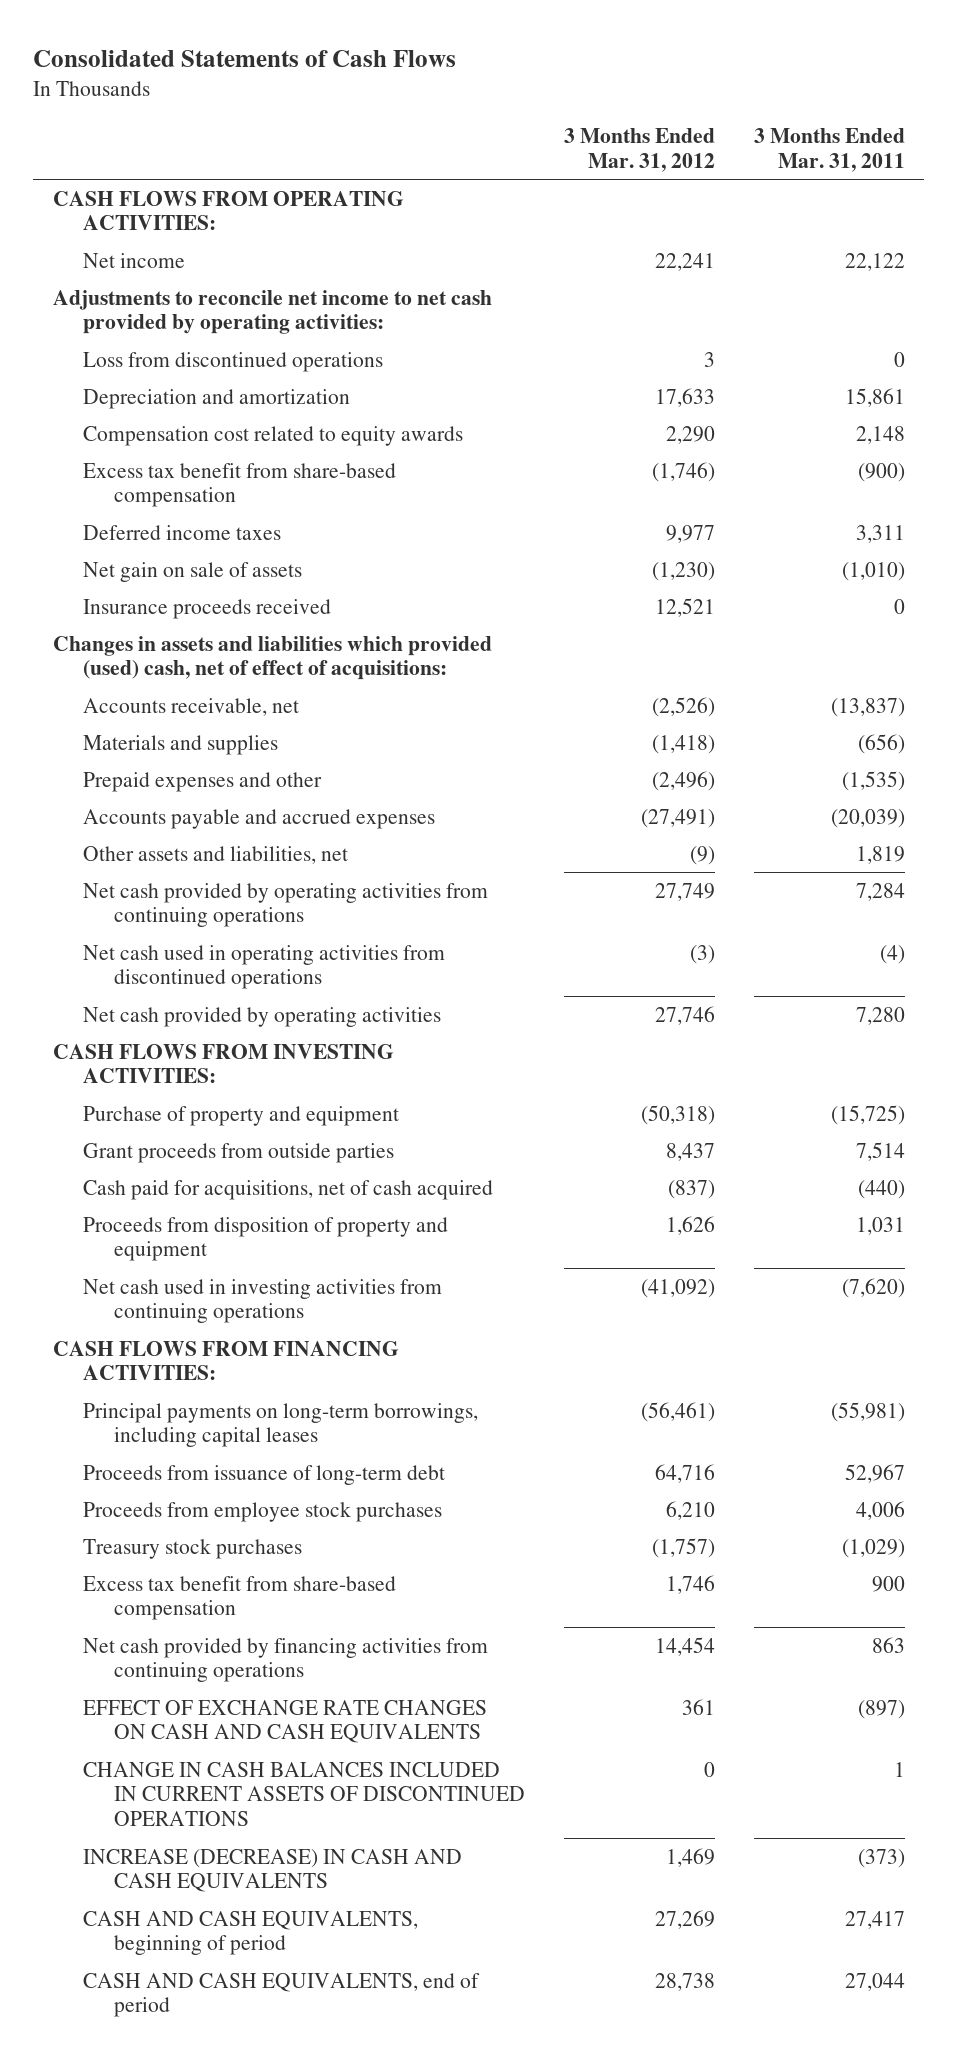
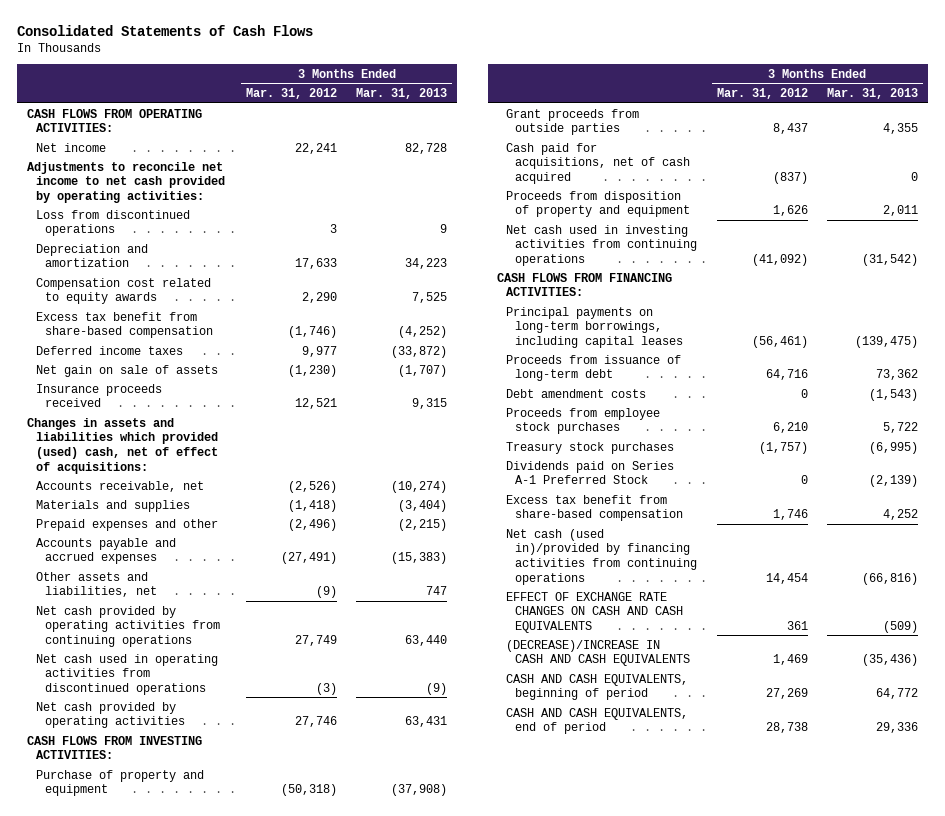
- | 3 Months Ended Mar. 31, 2012 | 3 Months Ended Mar. 31, 2011
+ | 3 Months Ended Mar. 31, 2012 | 3 Months Ended Mar. 31, 2013
+ Debt amendment costs | 0 | (1,543)
+ Dividends paid on Series A-1 Preferred Stock | 0 | (2,139)
- Net cash provided by financing activities from continuing operations | 14,454 | 863
+ Net cash (used in)/provided by financing activities from continuing operations | 14,454 | (66,816)
- CHANGE IN CASH BALANCES INCLUDED IN CURRENT ASSETS OF DISCONTINUED OPERATIONS | 0 | 1
- INCREASE (DECREASE) IN CASH AND CASH EQUIVALENTS | 1,469 | (373)
+ (DECREASE)/INCREASE IN CASH AND CASH EQUIVALENTS | 1,469 | (35,436)

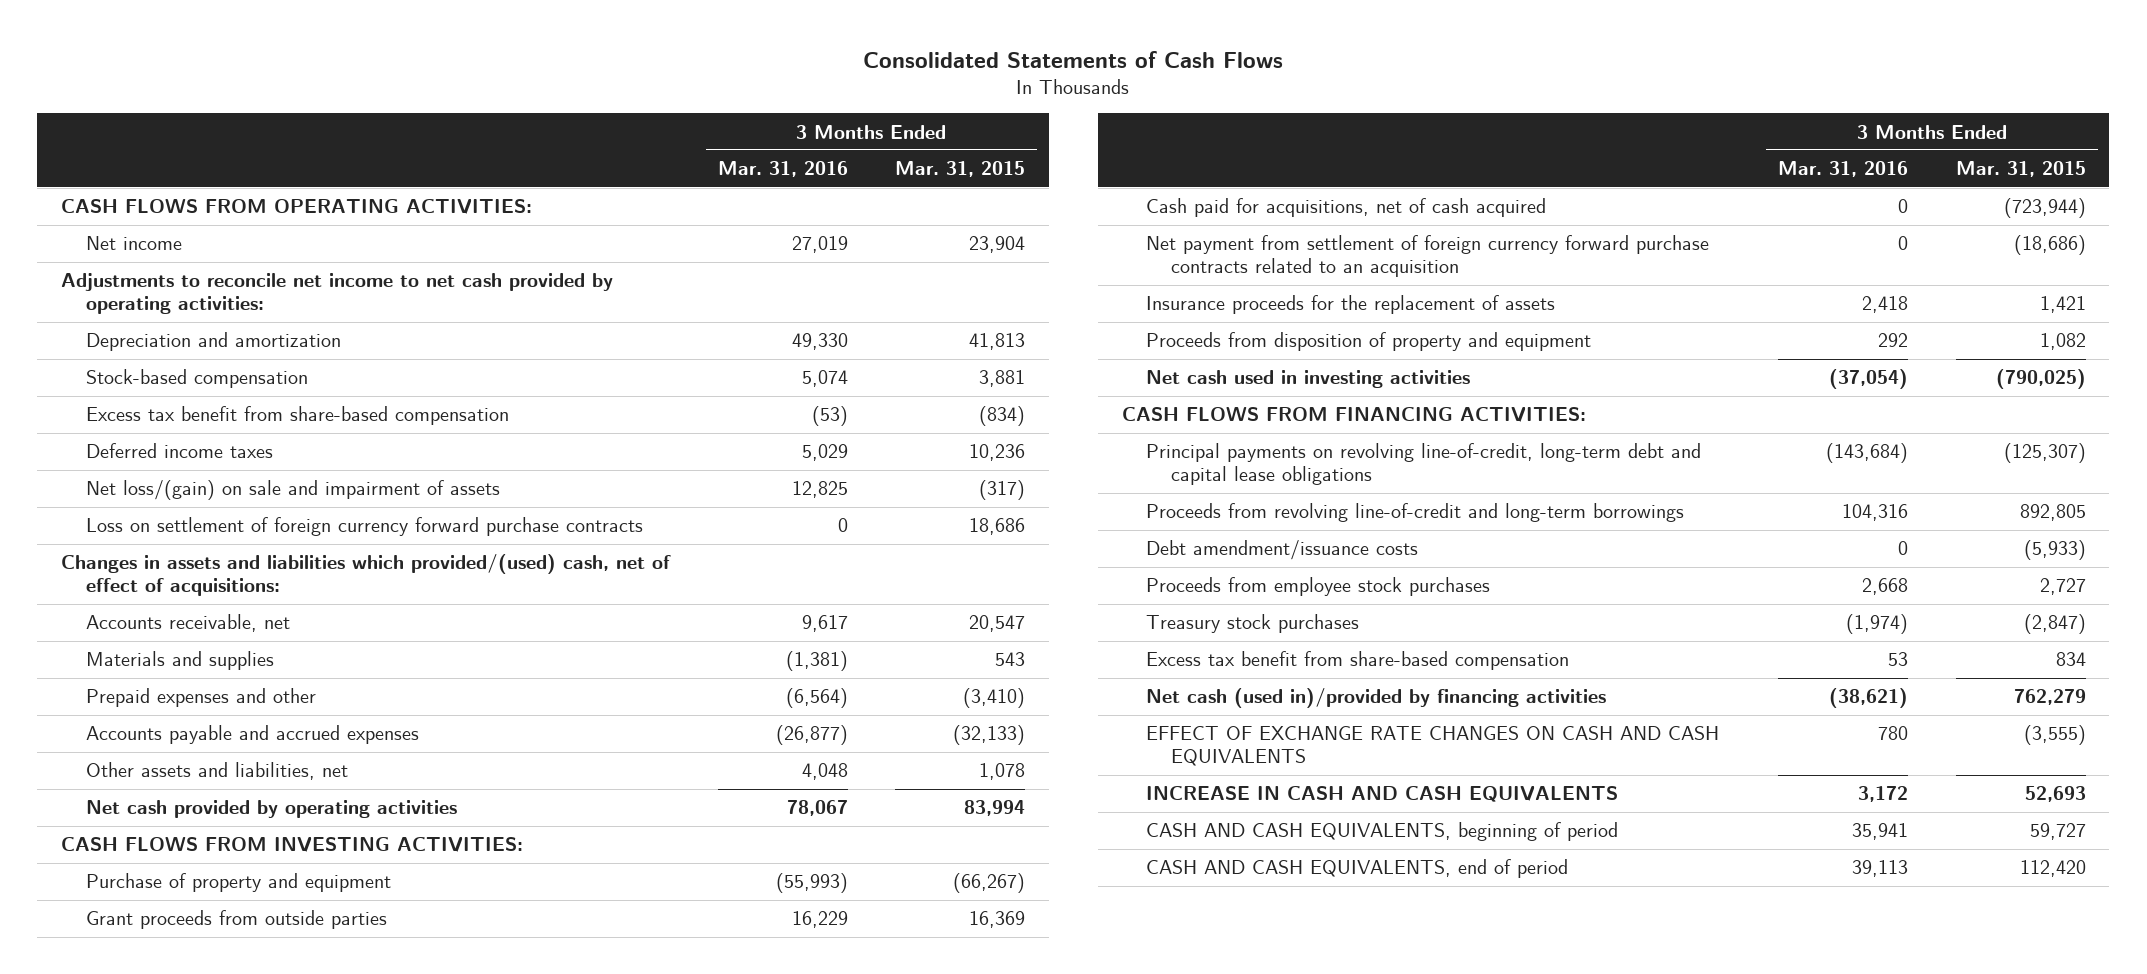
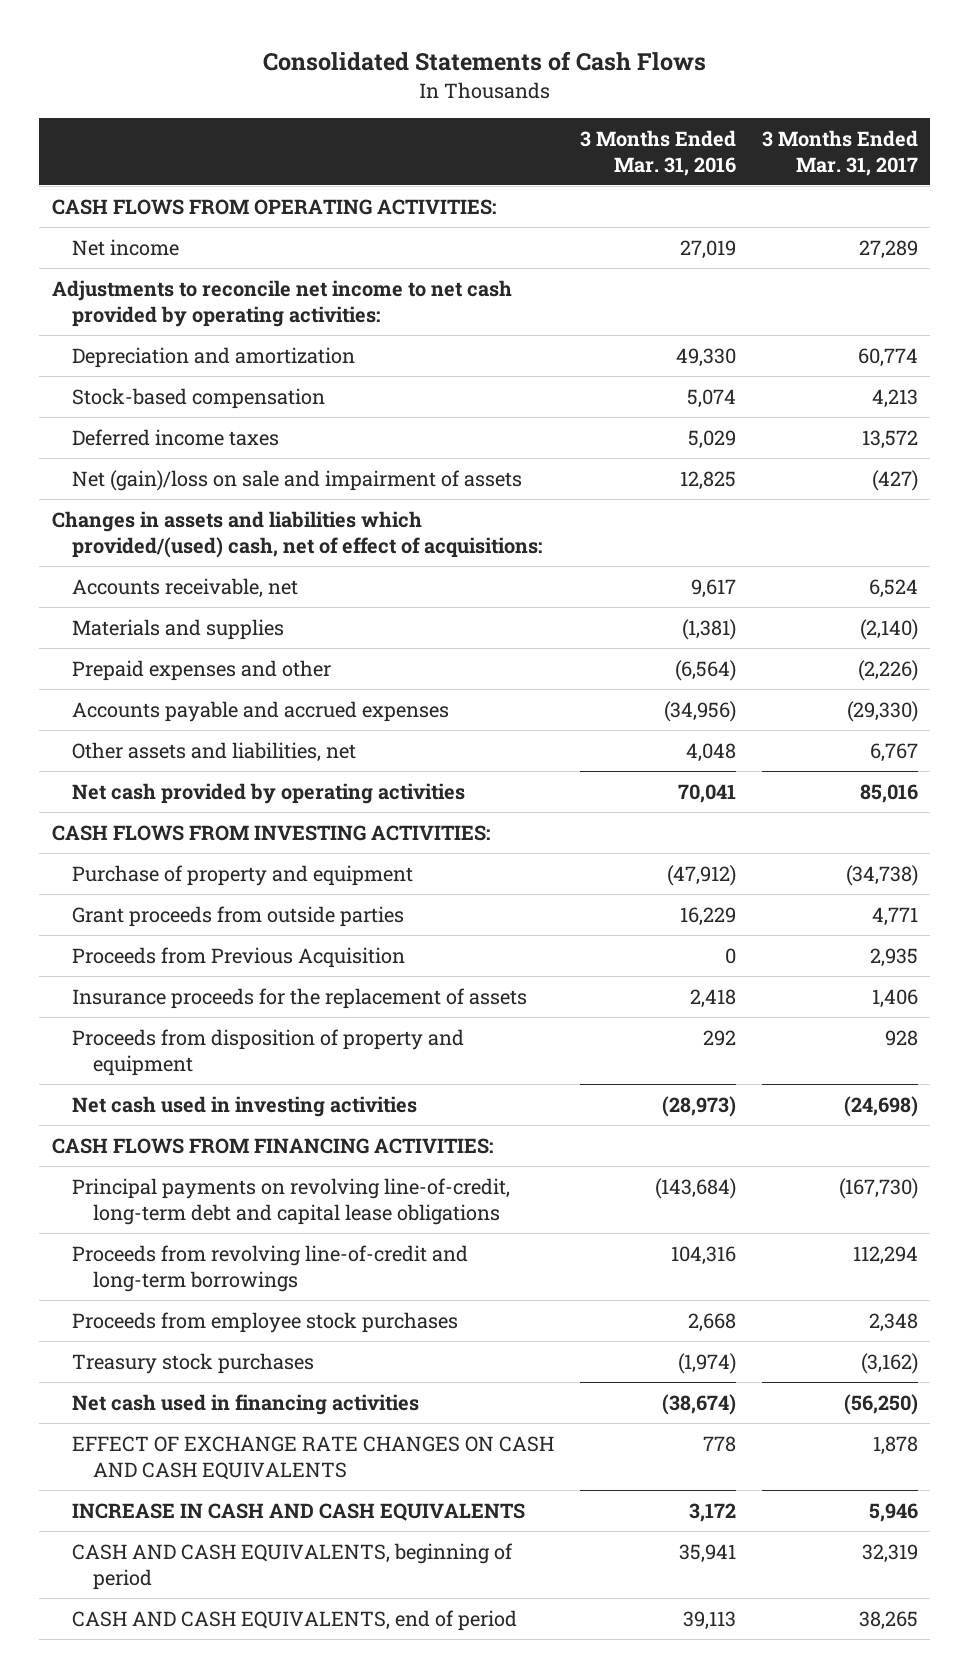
- | 3 Months Ended Mar. 31, 2016 | 3 Months Ended Mar. 31, 2015
+ | 3 Months Ended Mar. 31, 2016 | 3 Months Ended Mar. 31, 2017
- Excess tax benefit from share-based compensation | (53) | (834)
- Net loss/(gain) on sale and impairment of assets | 12,825 | (317)
- Loss on settlement of foreign currency forward purchase contracts | 0 | 18,686
+ Net (gain)/loss on sale and impairment of assets | 12,825 | (427)
- Accounts payable and accrued expenses | (26,877) | (32,133)
+ Accounts payable and accrued expenses | (34,956) | (29,330)
- Net cash provided by operating activities | 78,067 | 83,994
+ Net cash provided by operating activities | 70,041 | 85,016
- Purchase of property and equipment | (55,993) | (66,267)
+ Purchase of property and equipment | (47,912) | (34,738)
- Cash paid for acquisitions, net of cash acquired | 0 | (723,944)
- Net payment from settlement of foreign currency forward purchase contracts related to an acquisition | 0 | (18,686)
+ Proceeds from Previous Acquisition | 0 | 2,935
- Net cash used in investing activities | (37,054) | (790,025)
+ Net cash used in investing activities | (28,973) | (24,698)
- Debt amendment/issuance costs | 0 | (5,933)
- Excess tax benefit from share-based compensation | 53 | 834
- Net cash (used in)/provided by financing activities | (38,621) | 762,279
- EFFECT OF EXCHANGE RATE CHANGES ON CASH AND CASH EQUIVALENTS | 780 | (3,555)
+ Net cash used in financing activities | (38,674) | (56,250)
+ EFFECT OF EXCHANGE RATE CHANGES ON CASH AND CASH EQUIVALENTS | 778 | 1,878

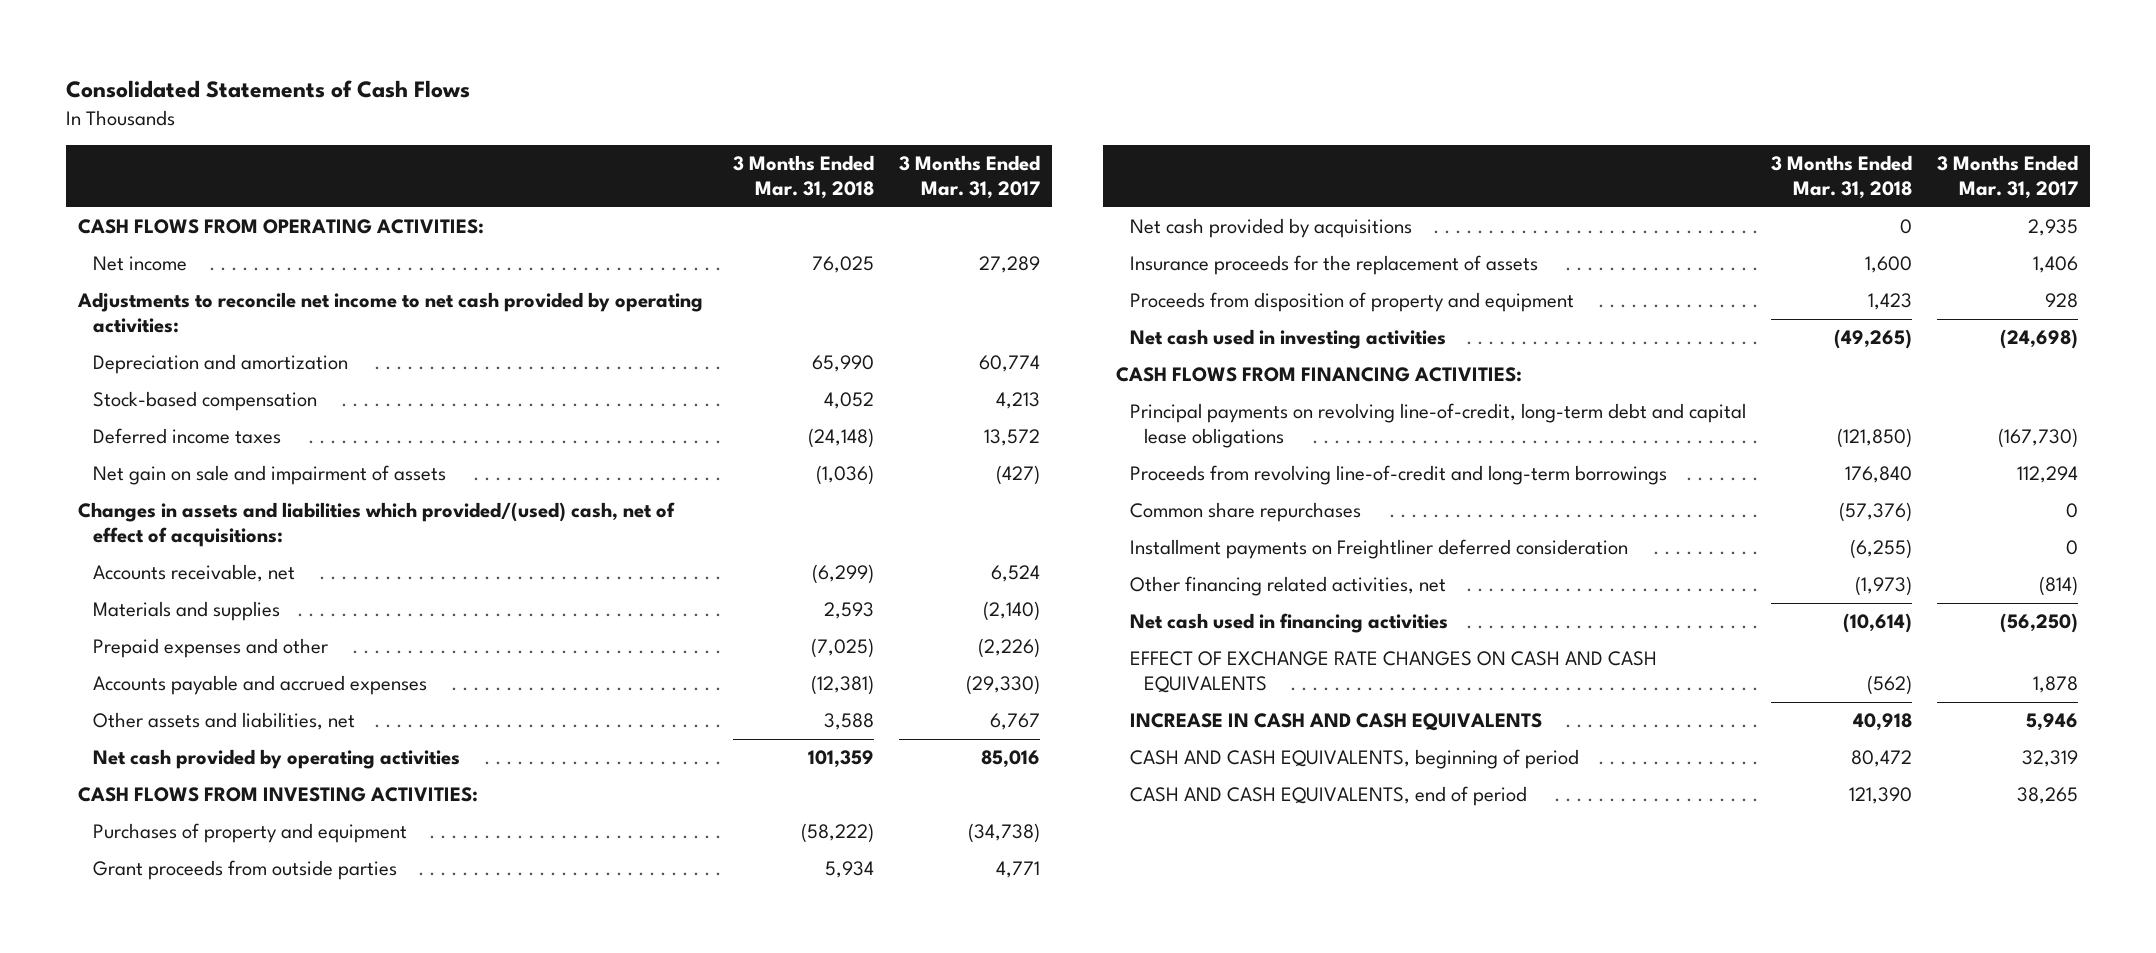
- | 3 Months Ended Mar. 31, 2016 | 3 Months Ended Mar. 31, 2017
+ | 3 Months Ended Mar. 31, 2018 | 3 Months Ended Mar. 31, 2017
- Net (gain)/loss on sale and impairment of assets | 12,825 | (427)
+ Net gain on sale and impairment of assets | (1,036) | (427)
- Purchase of property and equipment | (47,912) | (34,738)
+ Purchases of property and equipment | (58,222) | (34,738)
- Proceeds from Previous Acquisition | 0 | 2,935
+ Net cash provided by acquisitions | 0 | 2,935
- Proceeds from employee stock purchases | 2,668 | 2,348
- Treasury stock purchases | (1,974) | (3,162)
+ Common share repurchases | (57,376) | 0
+ Installment payments on Freightliner deferred consideration | (6,255) | 0
+ Other financing related activities, net | (1,973) | (814)

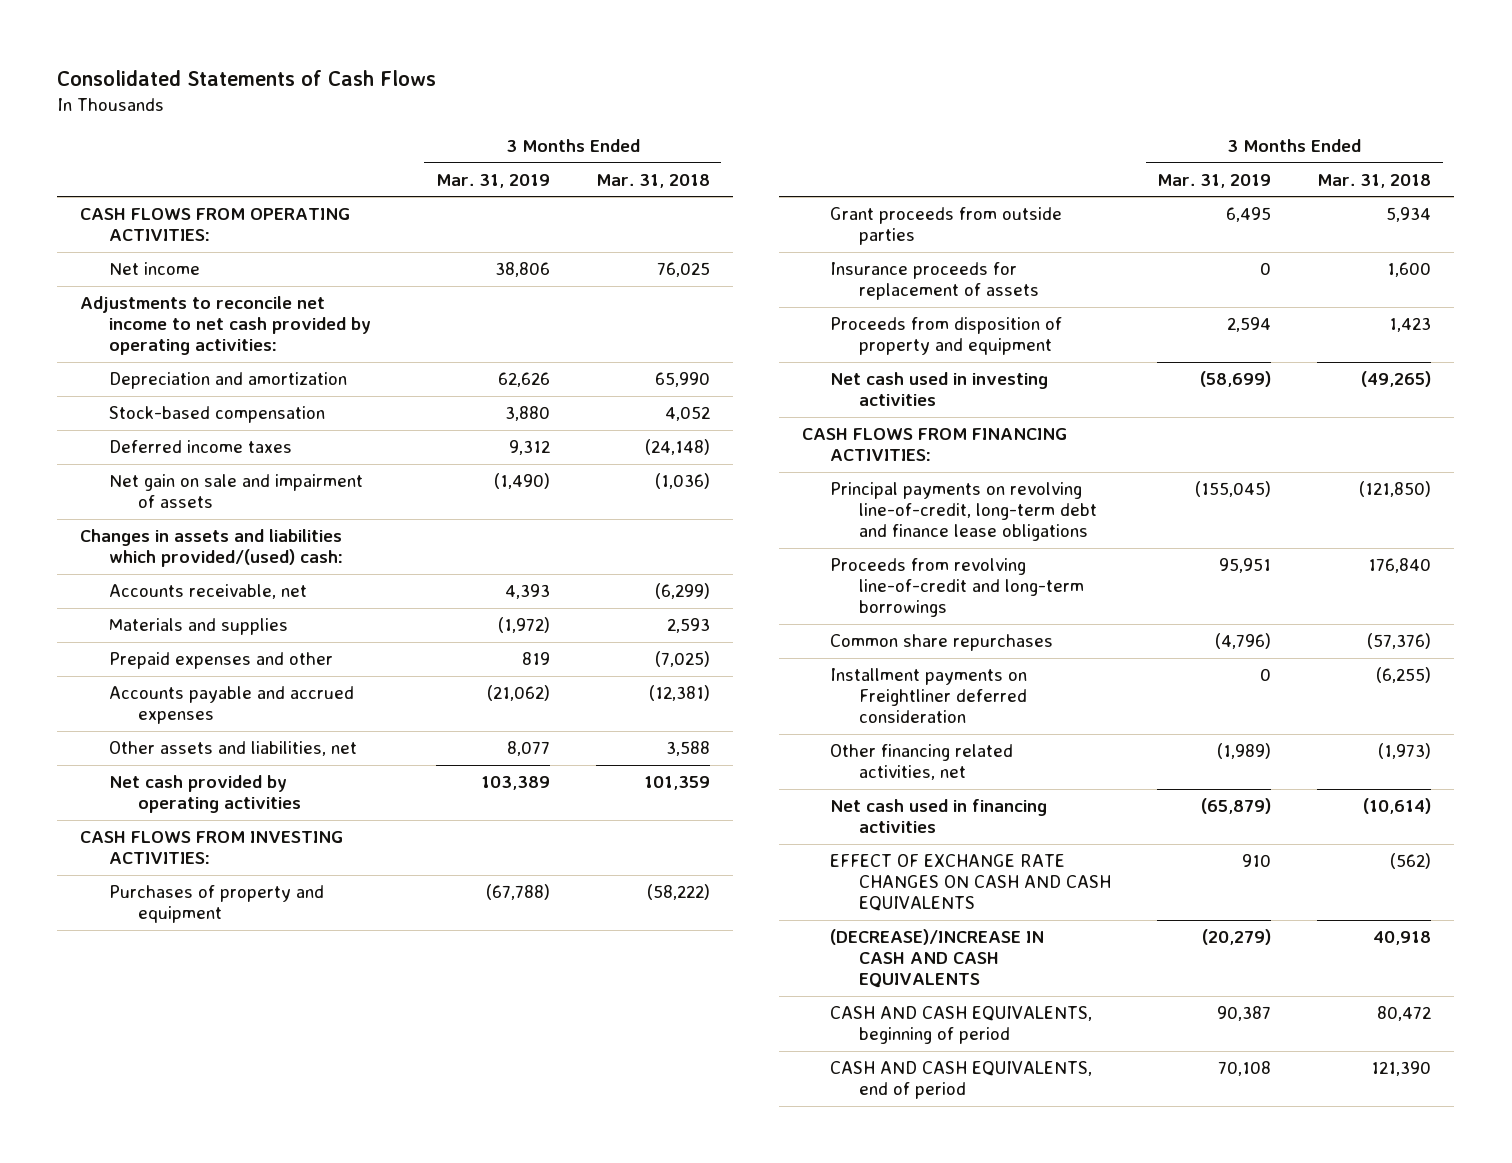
- | 3 Months Ended Mar. 31, 2018 | 3 Months Ended Mar. 31, 2017
+ | 3 Months Ended Mar. 31, 2019 | 3 Months Ended Mar. 31, 2018
- Changes in assets and liabilities which provided/(used) cash, net of effect of acquisitions:
+ Changes in assets and liabilities which provided/(used) cash:
- Net cash provided by acquisitions | 0 | 2,935
- Insurance proceeds for the replacement of assets | 1,600 | 1,406
+ Insurance proceeds for replacement of assets | 0 | 1,600
- Principal payments on revolving line-of-credit, long-term debt and capital lease obligations | (121,850) | (167,730)
+ Principal payments on revolving line-of-credit, long-term debt and finance lease obligations | (155,045) | (121,850)
- INCREASE IN CASH AND CASH EQUIVALENTS | 40,918 | 5,946
+ (DECREASE)/INCREASE IN CASH AND CASH EQUIVALENTS | (20,279) | 40,918

